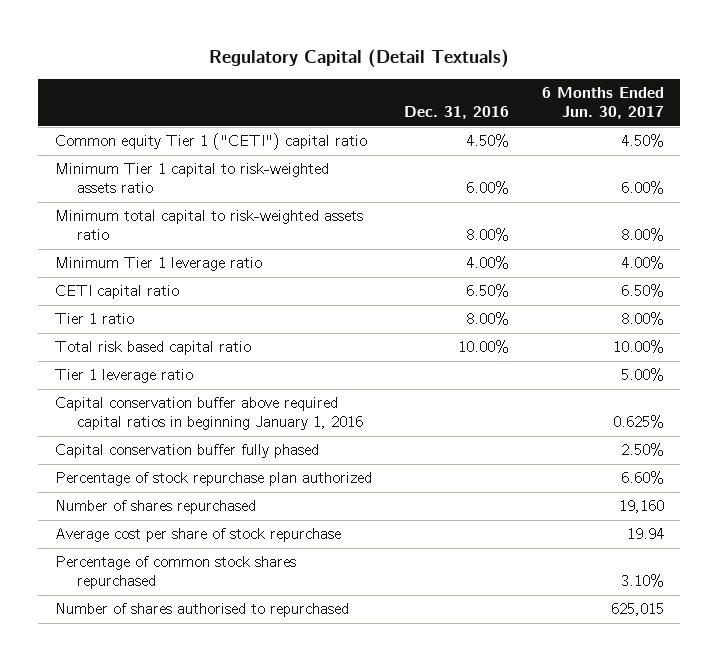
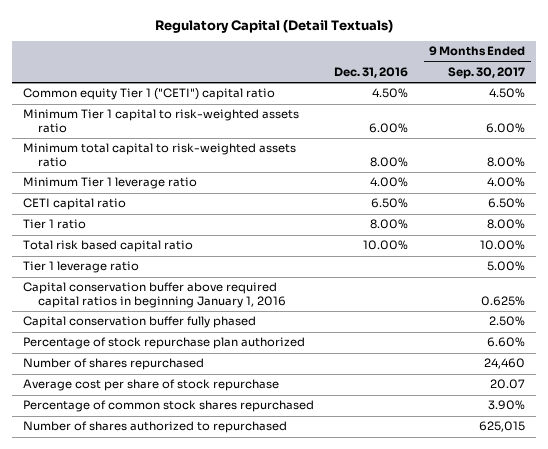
- | Dec. 31, 2016 | 6 Months Ended Jun. 30, 2017
+ | Dec. 31, 2016 | 9 Months Ended Sep. 30, 2017
- Number of shares authorised to repurchased | | 625,015
+ Number of shares authorized to repurchased | | 625,015

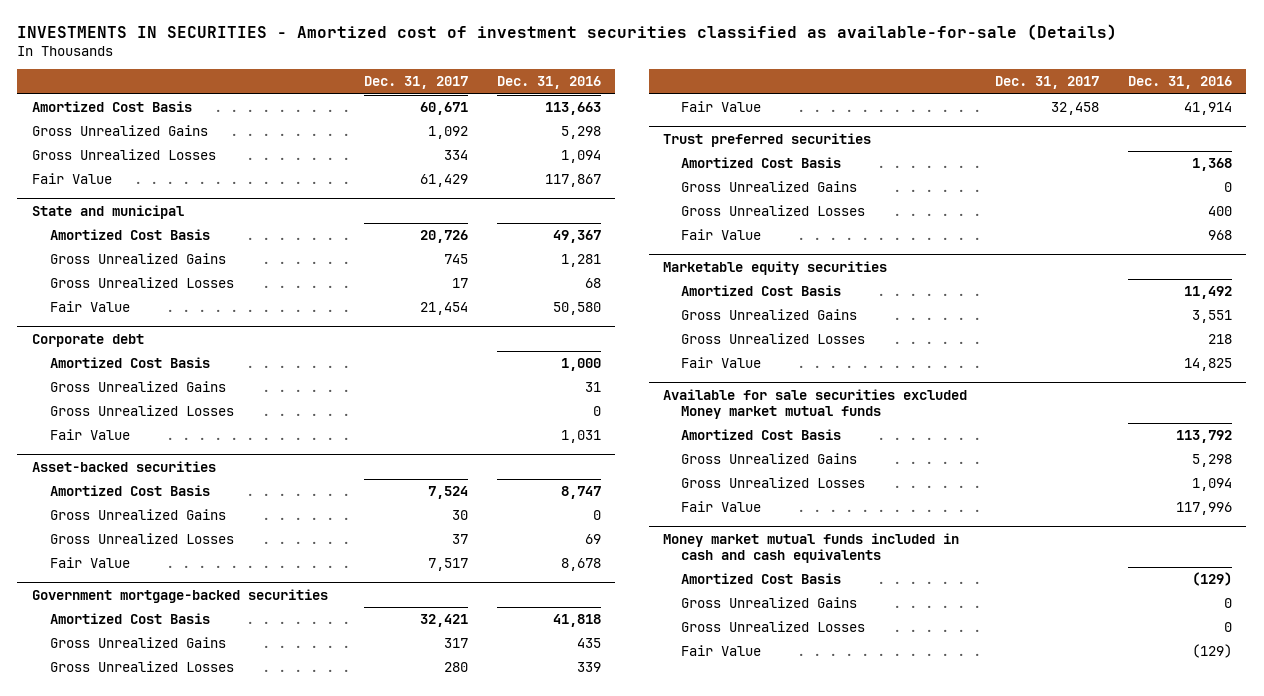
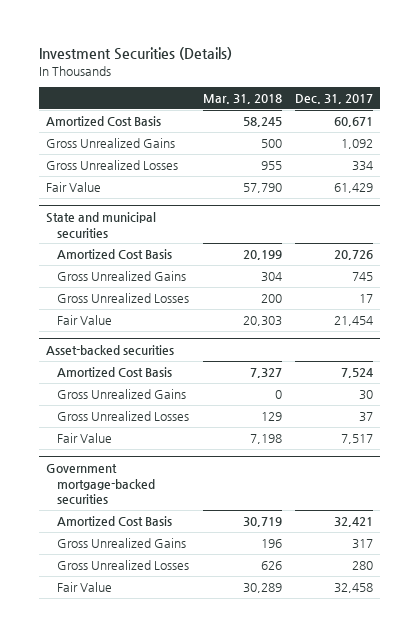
- INVESTMENTS IN SECURITIES - Amortized cost of investment securities classified as available-for-sale (Details)
+ Investment Securities (Details)
- | Dec. 31, 2017 | Dec. 31, 2016
+ | Mar. 31, 2018 | Dec. 31, 2017
- State and municipal
+ State and municipal securities
- Corporate debt
- Amortized Cost Basis | | 1,000
- Gross Unrealized Gains | | 31
- Gross Unrealized Losses | | 0
- Fair Value | | 1,031
- Trust preferred securities
- Amortized Cost Basis | | 1,368
- Gross Unrealized Gains | | 0
- Gross Unrealized Losses | | 400
- Fair Value | | 968
- Marketable equity securities
- Amortized Cost Basis | | 11,492
- Gross Unrealized Gains | | 3,551
- Gross Unrealized Losses | | 218
- Fair Value | | 14,825
- Available for sale securities excluded Money market mutual funds
- Amortized Cost Basis | | 113,792
- Gross Unrealized Gains | | 5,298
- Gross Unrealized Losses | | 1,094
- Fair Value | | 117,996
- Money market mutual funds included in cash and cash equivalents
- Amortized Cost Basis | | (129)
- Gross Unrealized Gains | | 0
- Gross Unrealized Losses | | 0
- Fair Value | | (129)

